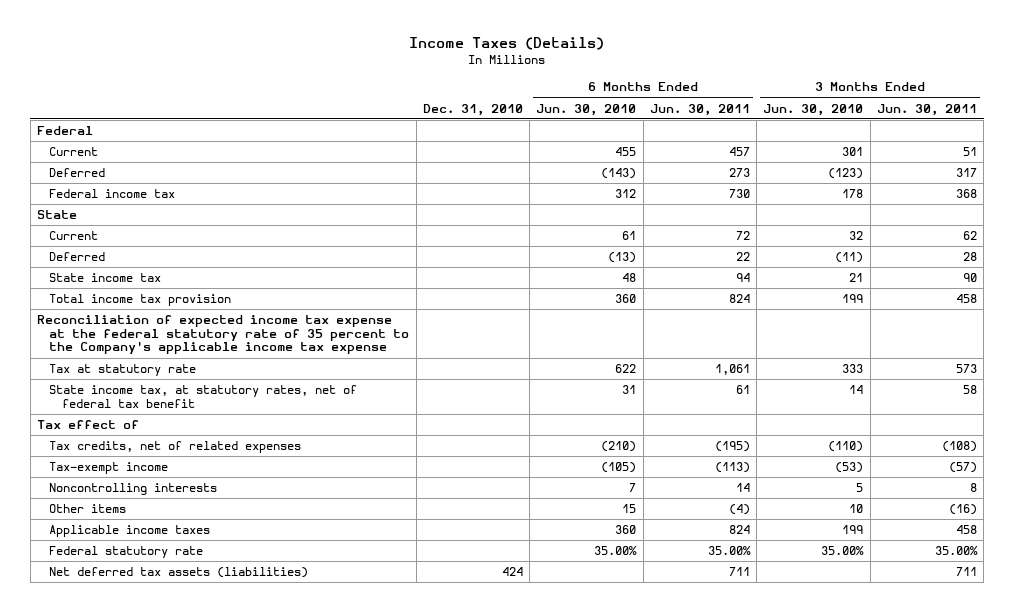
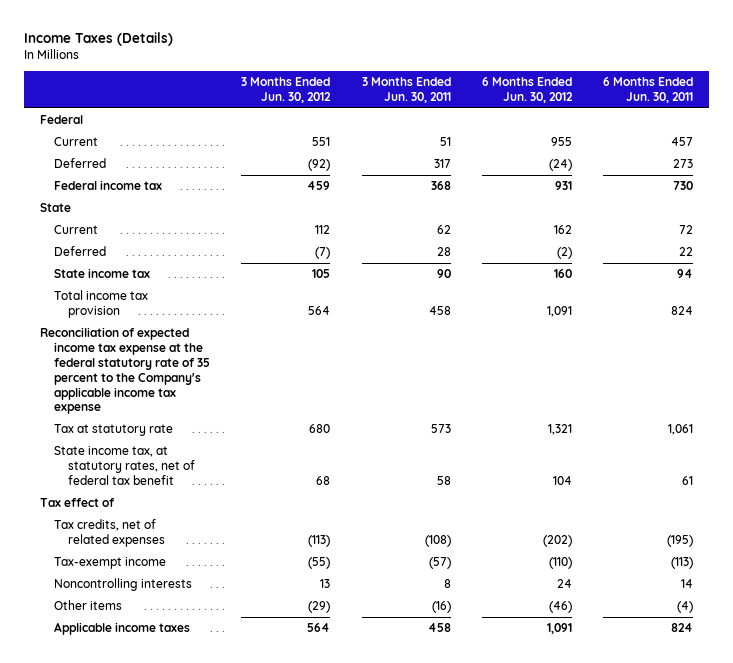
- | Dec. 31, 2010 | 6 Months Ended Jun. 30, 2010 | 6 Months Ended Jun. 30, 2011 | 3 Months Ended Jun. 30, 2010 | 3 Months Ended Jun. 30, 2011
+ | 3 Months Ended Jun. 30, 2012 | 3 Months Ended Jun. 30, 2011 | 6 Months Ended Jun. 30, 2012 | 6 Months Ended Jun. 30, 2011
- Federal statutory rate | | 35.00% | 35.00% | 35.00% | 35.00%
- Net deferred tax assets (liabilities) | 424 | | 711 | | 711

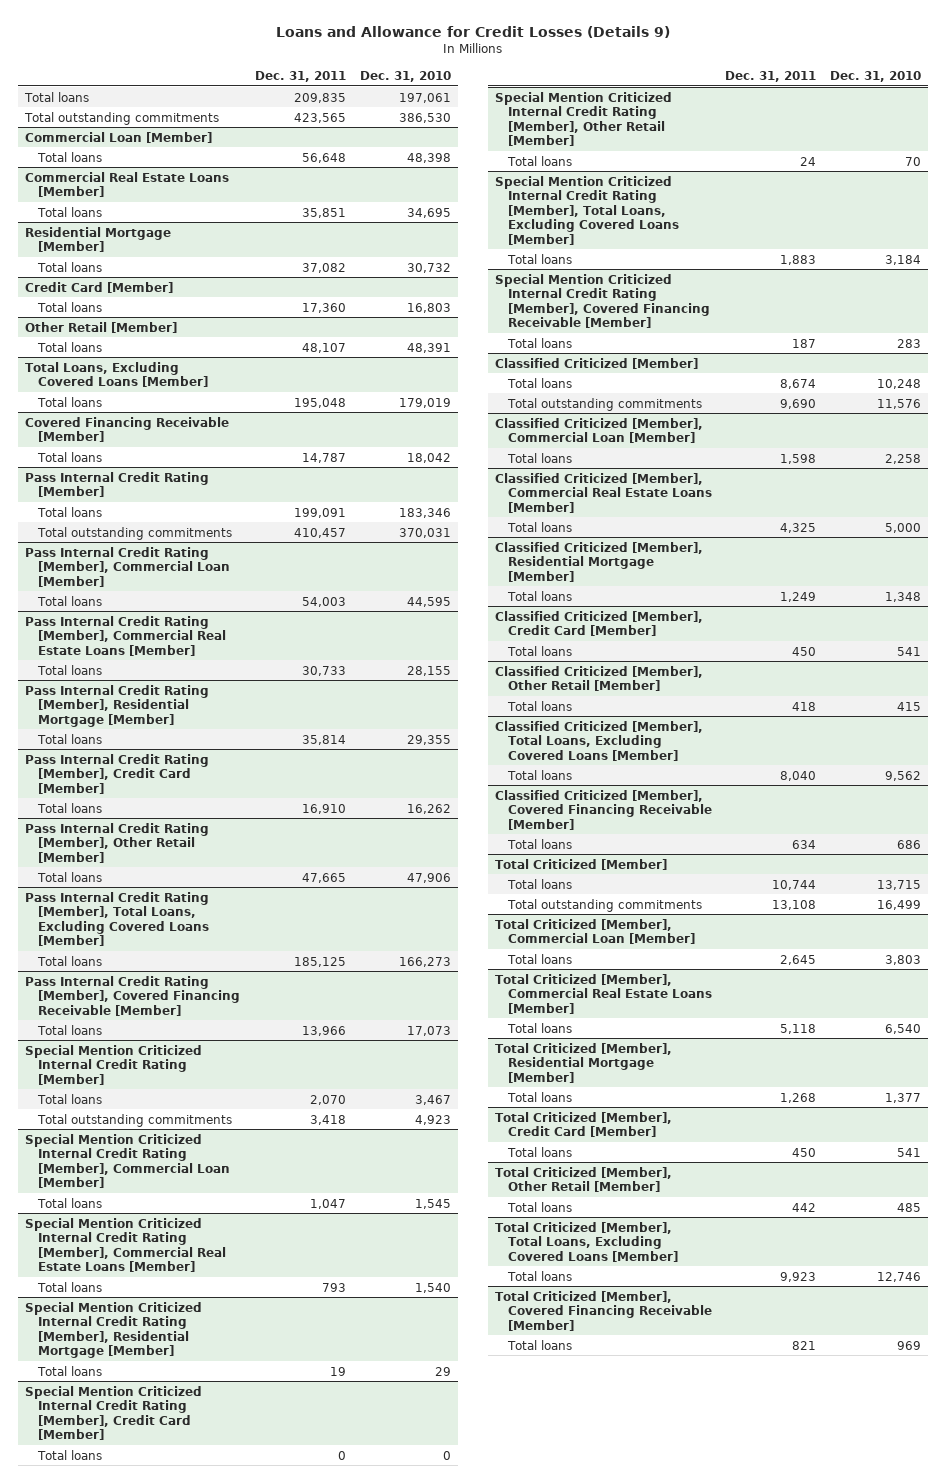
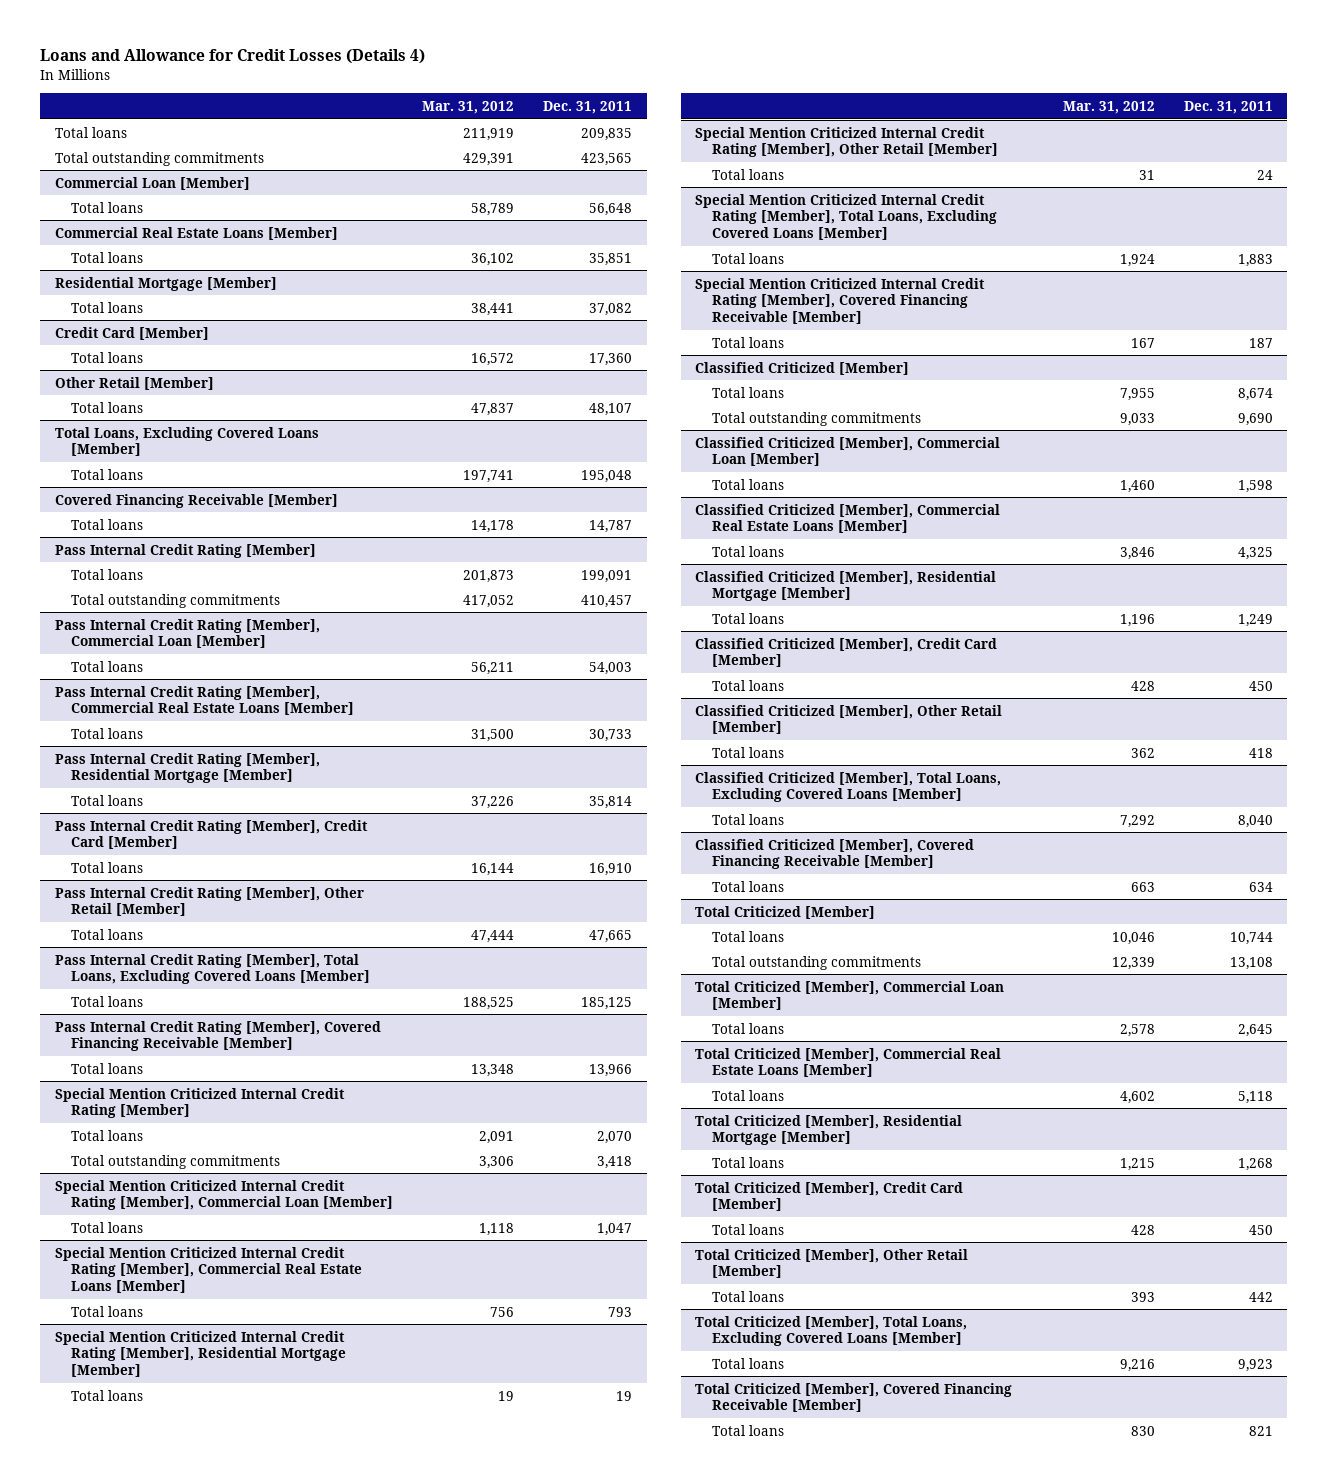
- Loans and Allowance for Credit Losses (Details 9)
+ Loans and Allowance for Credit Losses (Details 4)
- | Dec. 31, 2011 | Dec. 31, 2010
+ | Mar. 31, 2012 | Dec. 31, 2011
- Special Mention Criticized Internal Credit Rating [Member], Credit Card [Member]
- Total loans | 0 | 0

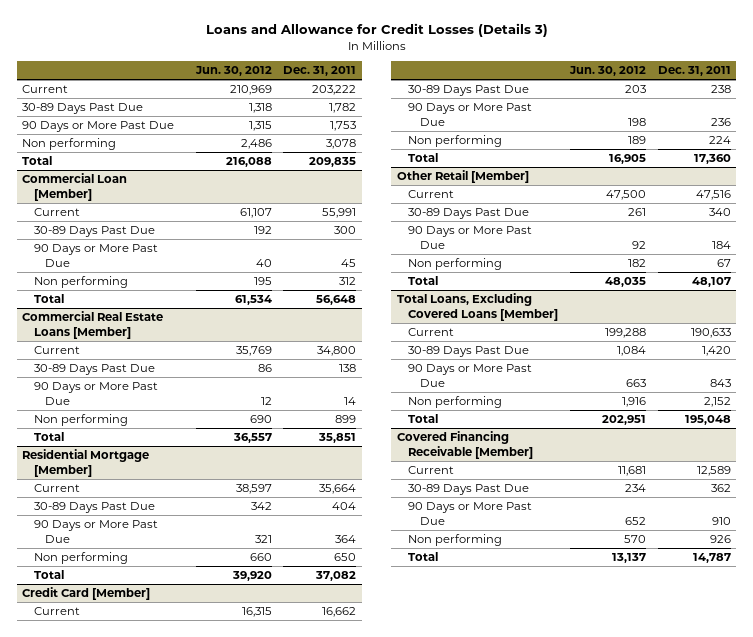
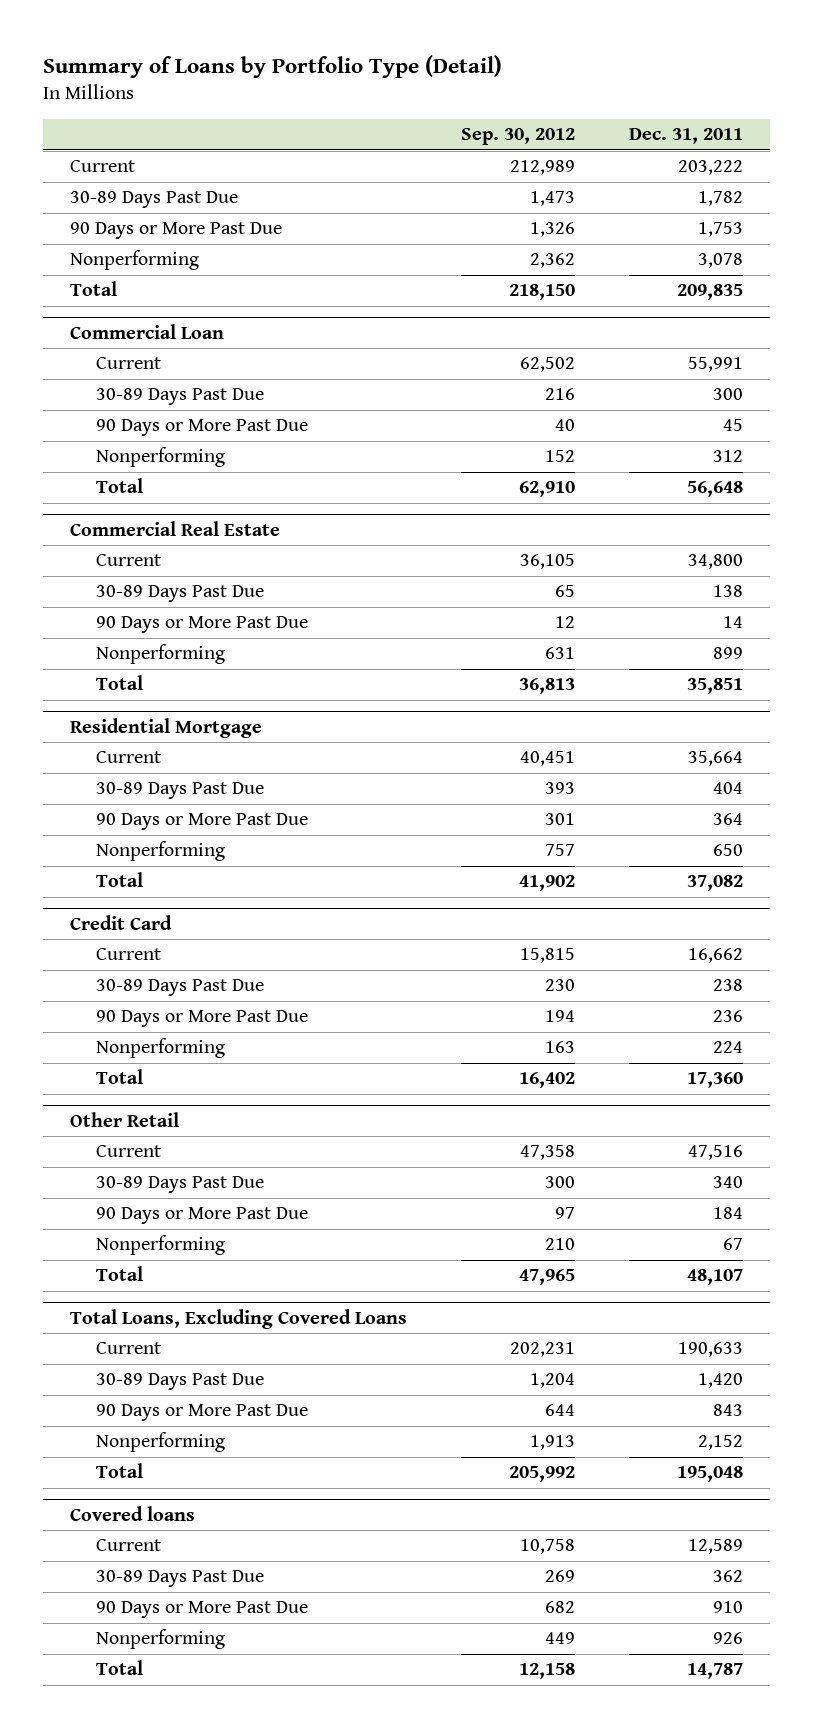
- Loans and Allowance for Credit Losses (Details 3)
+ Summary of Loans by Portfolio Type (Detail)
- | Jun. 30, 2012 | Dec. 31, 2011
+ | Sep. 30, 2012 | Dec. 31, 2011
- Non performing | 2,486 | 3,078
+ Nonperforming | 2,362 | 3,078
- Commercial Loan [Member]
+ Commercial Loan
- Non performing | 195 | 312
+ Nonperforming | 152 | 312
- Commercial Real Estate Loans [Member]
+ Commercial Real Estate
- Non performing | 690 | 899
+ Nonperforming | 631 | 899
- Residential Mortgage [Member]
+ Residential Mortgage
- Non performing | 660 | 650
+ Nonperforming | 757 | 650
- Credit Card [Member]
+ Credit Card
- Non performing | 189 | 224
+ Nonperforming | 163 | 224
- Other Retail [Member]
+ Other Retail
- Non performing | 182 | 67
+ Nonperforming | 210 | 67
- Total Loans, Excluding Covered Loans [Member]
+ Total Loans, Excluding Covered Loans
- Non performing | 1,916 | 2,152
+ Nonperforming | 1,913 | 2,152
- Covered Financing Receivable [Member]
+ Covered loans
- Non performing | 570 | 926
+ Nonperforming | 449 | 926

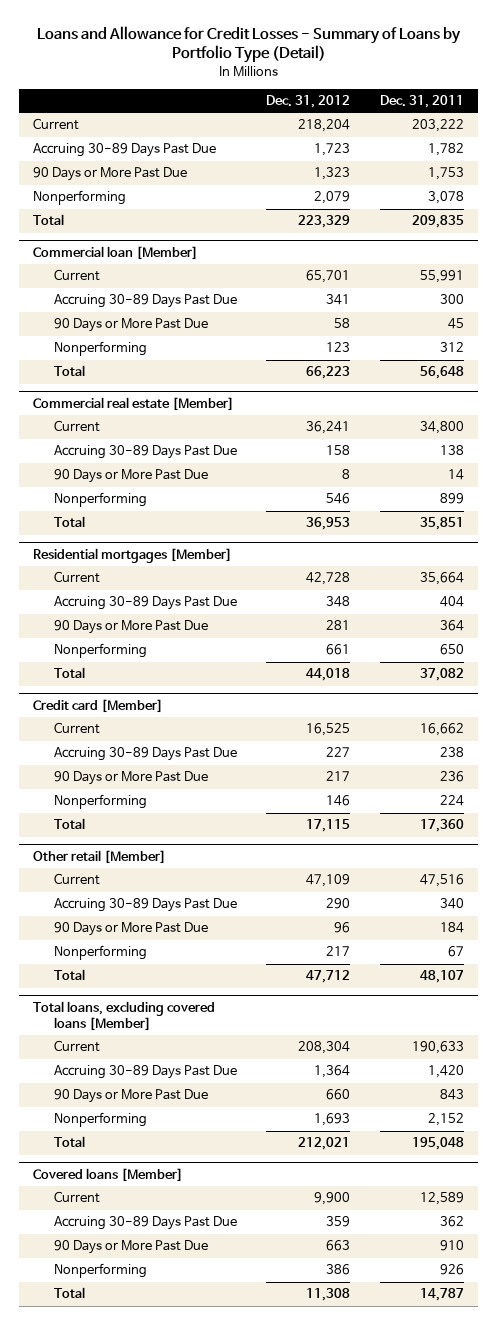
- Summary of Loans by Portfolio Type (Detail)
+ Loans and Allowance for Credit Losses - Summary of Loans by Portfolio Type (Detail)
- | Sep. 30, 2012 | Dec. 31, 2011
+ | Dec. 31, 2012 | Dec. 31, 2011
- 30-89 Days Past Due | 1,473 | 1,782
+ Accruing 30-89 Days Past Due | 1,723 | 1,782
- Commercial Loan
+ Commercial loan [Member]
- 30-89 Days Past Due | 216 | 300
+ Accruing 30-89 Days Past Due | 341 | 300
- Commercial Real Estate
+ Commercial real estate [Member]
- 30-89 Days Past Due | 65 | 138
+ Accruing 30-89 Days Past Due | 158 | 138
- Residential Mortgage
+ Residential mortgages [Member]
- 30-89 Days Past Due | 393 | 404
+ Accruing 30-89 Days Past Due | 348 | 404
- Credit Card
+ Credit card [Member]
- 30-89 Days Past Due | 230 | 238
+ Accruing 30-89 Days Past Due | 227 | 238
- Other Retail
+ Other retail [Member]
- 30-89 Days Past Due | 300 | 340
+ Accruing 30-89 Days Past Due | 290 | 340
- Total Loans, Excluding Covered Loans
+ Total loans, excluding covered loans [Member]
- 30-89 Days Past Due | 1,204 | 1,420
+ Accruing 30-89 Days Past Due | 1,364 | 1,420
- Covered loans
+ Covered loans [Member]
- 30-89 Days Past Due | 269 | 362
+ Accruing 30-89 Days Past Due | 359 | 362

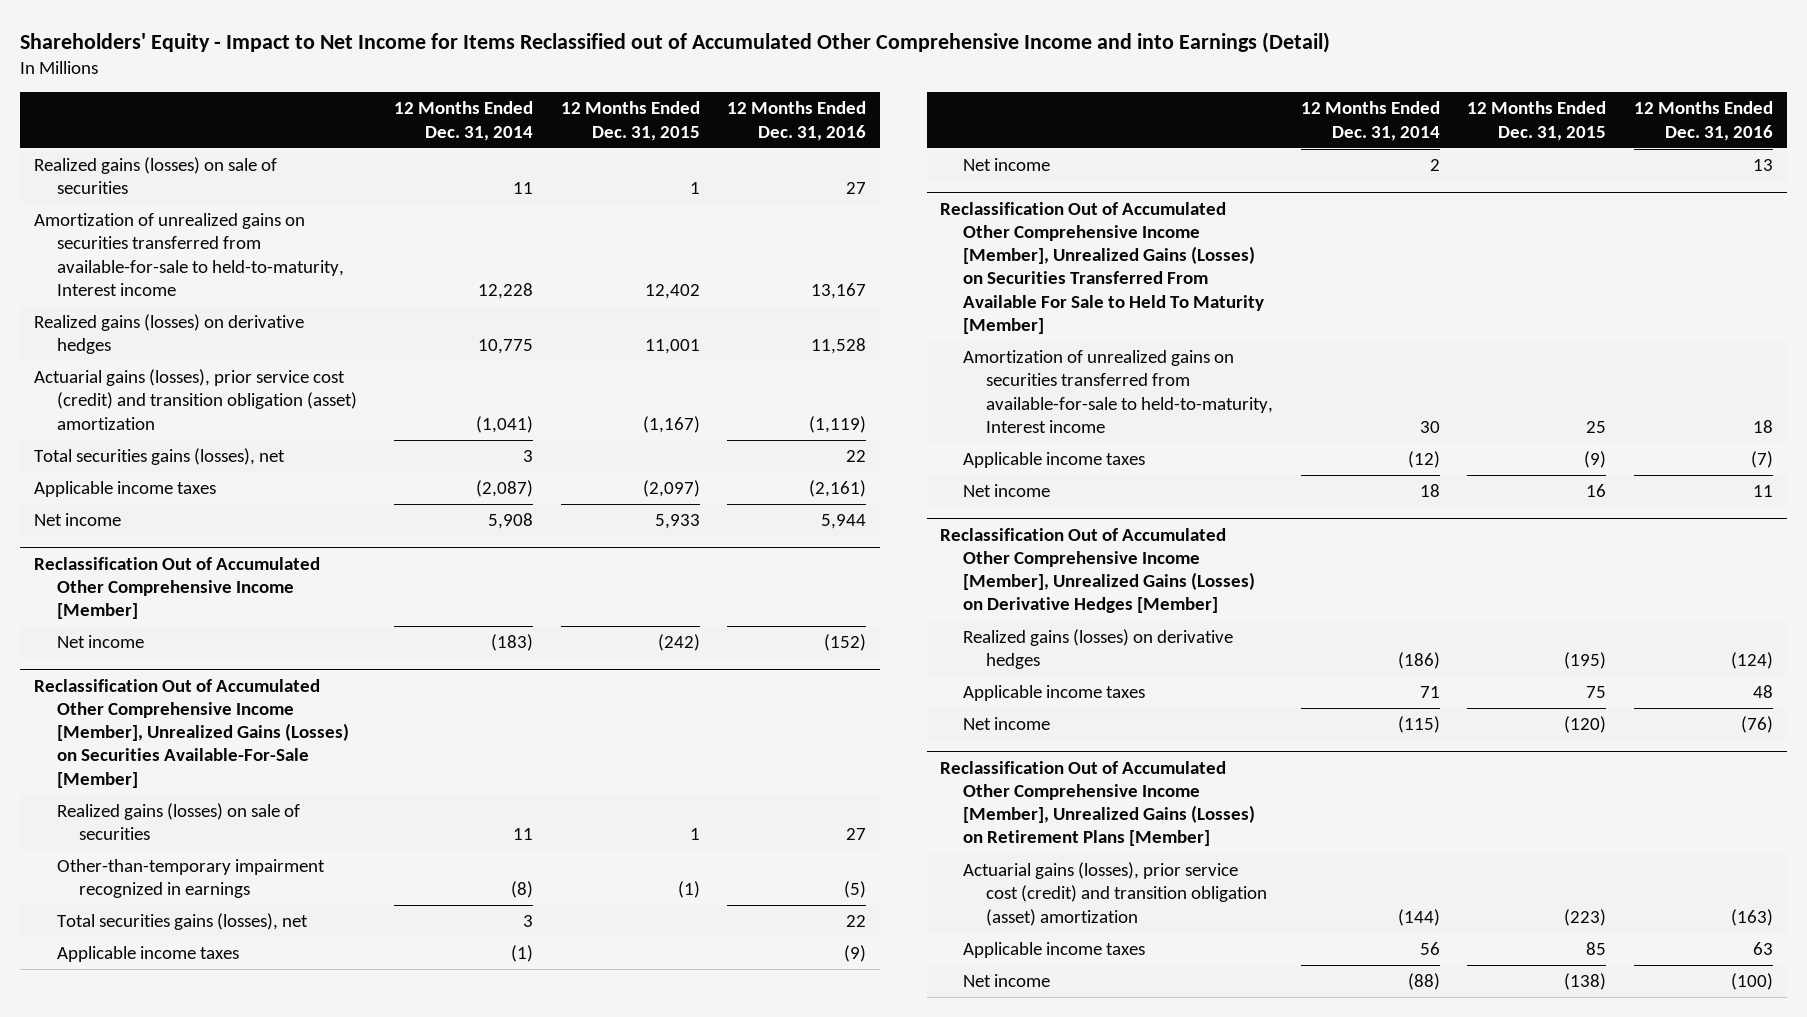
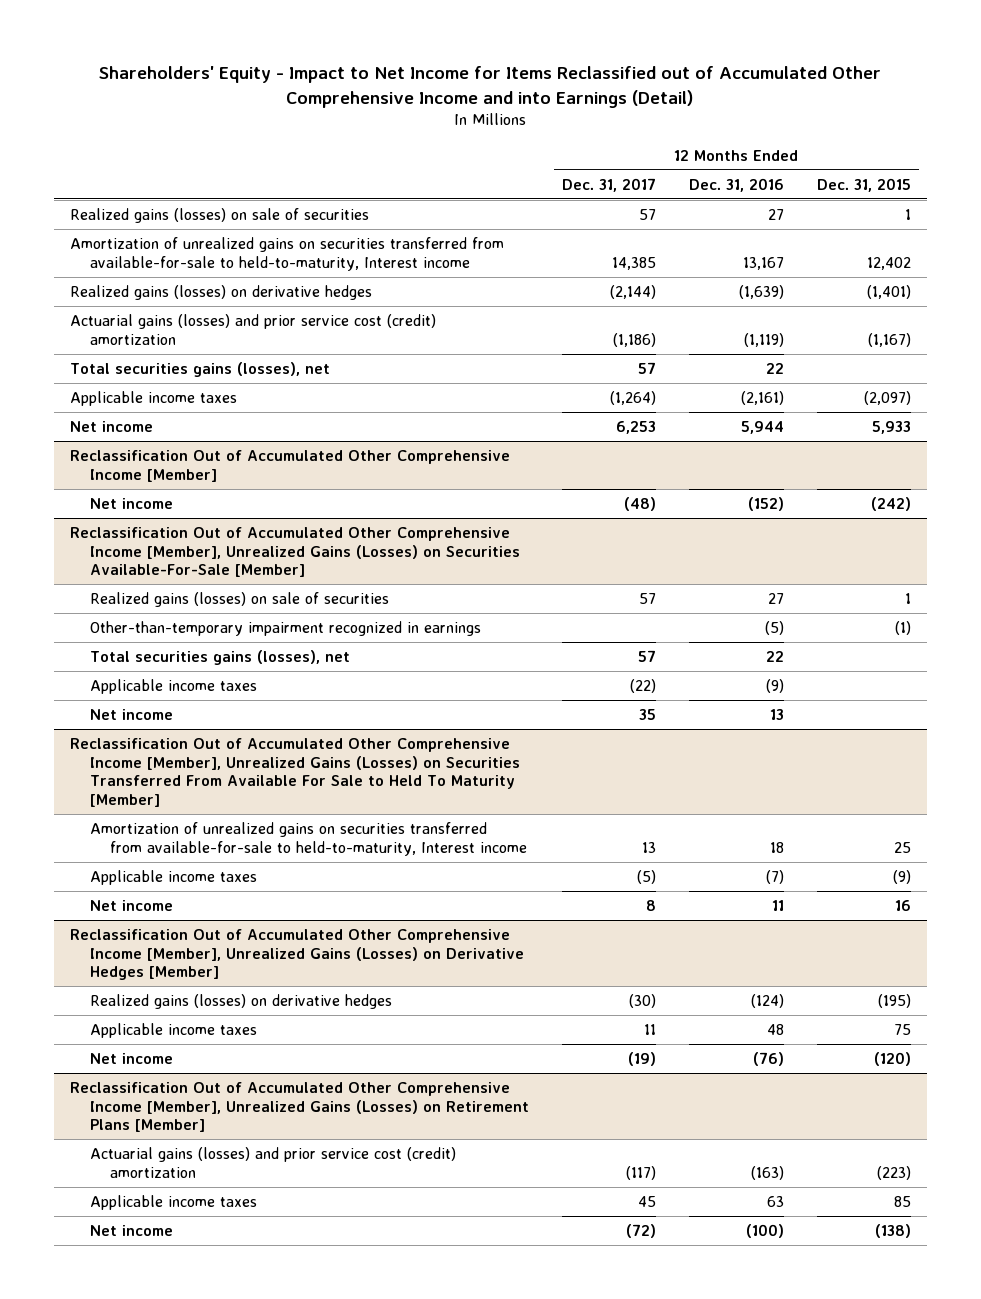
- | 12 Months Ended Dec. 31, 2014 | 12 Months Ended Dec. 31, 2015 | 12 Months Ended Dec. 31, 2016
+ | 12 Months Ended Dec. 31, 2017 | 12 Months Ended Dec. 31, 2016 | 12 Months Ended Dec. 31, 2015
- Realized gains (losses) on derivative hedges | 10,775 | 11,001 | 11,528
- Actuarial gains (losses), prior service cost (credit) and transition obligation (asset) amortization | (1,041) | (1,167) | (1,119)
+ Realized gains (losses) on derivative hedges | (2,144) | (1,639) | (1,401)
+ Actuarial gains (losses) and prior service cost (credit) amortization | (1,186) | (1,119) | (1,167)
@ Reclassification Out of Accumulated Other Comprehensive Income [Member], Unrealized Gains (Losses) on Retirement Plans [Member]
- Actuarial gains (losses), prior service cost (credit) and transition obligation (asset) amortization | (144) | (223) | (163)
+ Actuarial gains (losses) and prior service cost (credit) amortization | (117) | (163) | (223)

